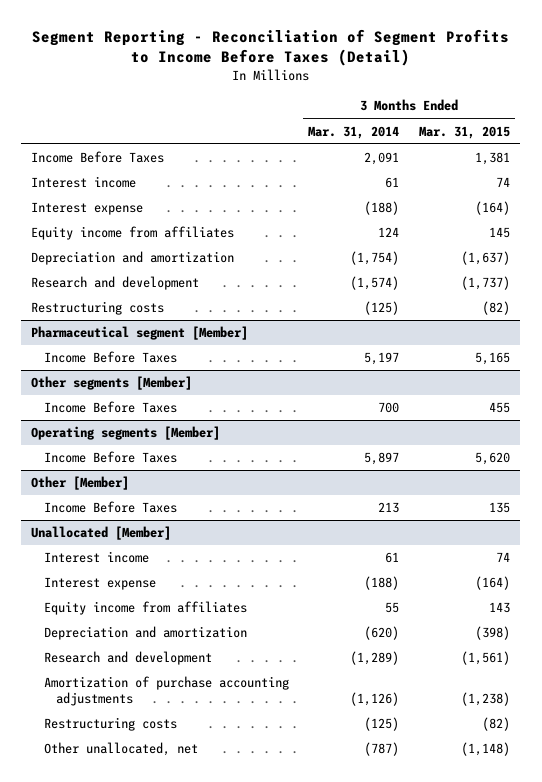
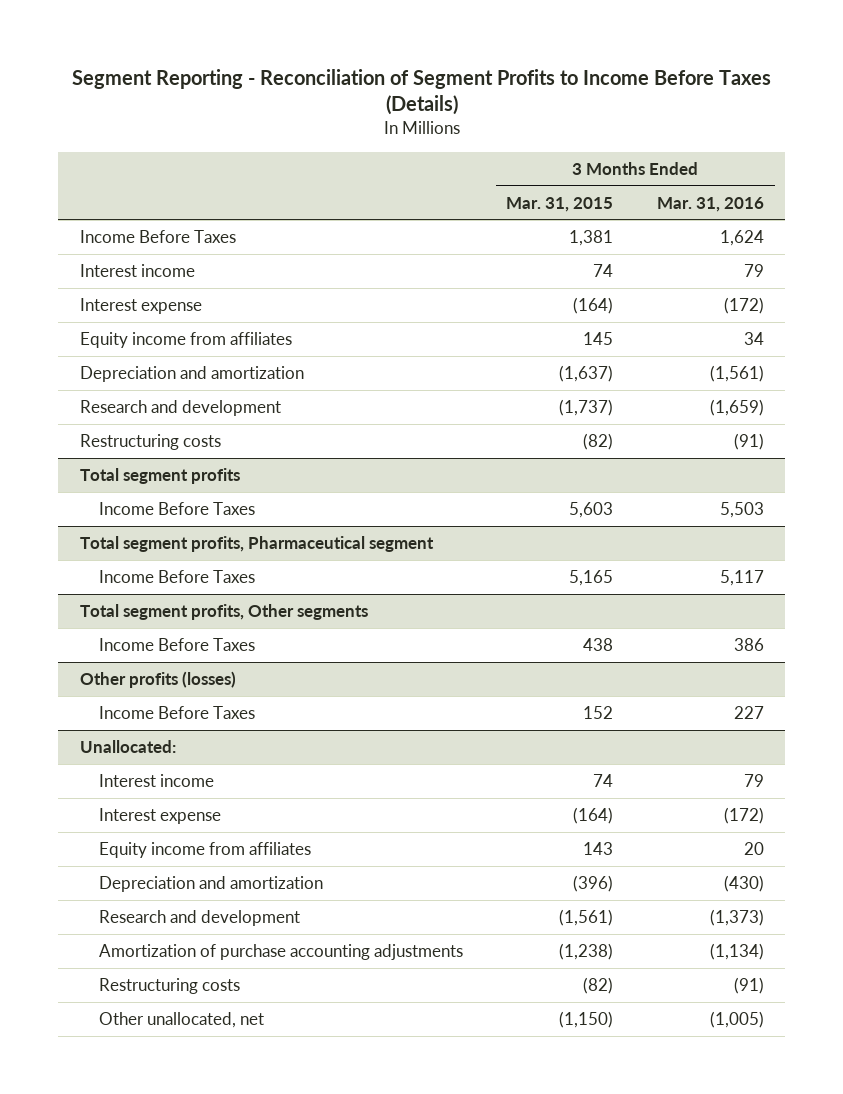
- Segment Reporting - Reconciliation of Segment Profits to Income Before Taxes (Detail)
+ Segment Reporting - Reconciliation of Segment Profits to Income Before Taxes (Details)
- | 3 Months Ended Mar. 31, 2014 | 3 Months Ended Mar. 31, 2015
+ | 3 Months Ended Mar. 31, 2015 | 3 Months Ended Mar. 31, 2016
- Pharmaceutical segment [Member]
+ Total segment profits
+ Income Before Taxes | 5,603 | 5,503
+ Total segment profits, Pharmaceutical segment
- Other segments [Member]
- Income Before Taxes | 700 | 455
- Operating segments [Member]
- Income Before Taxes | 5,897 | 5,620
- Other [Member]
- Income Before Taxes | 213 | 135
- Unallocated [Member]
+ Total segment profits, Other segments
+ Income Before Taxes | 438 | 386
+ Other profits (losses)
+ Income Before Taxes | 152 | 227
+ Unallocated:
- Depreciation and amortization | (620) | (398)
+ Depreciation and amortization | (396) | (430)
- Other unallocated, net | (787) | (1,148)
+ Other unallocated, net | (1,150) | (1,005)

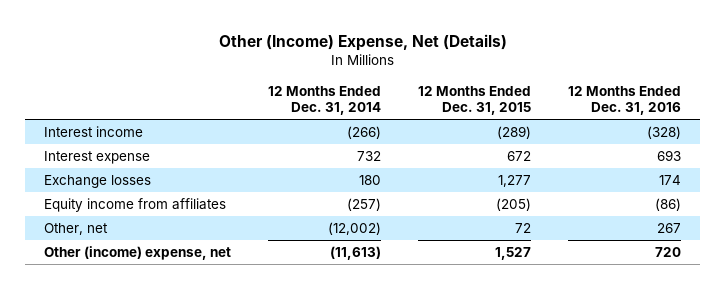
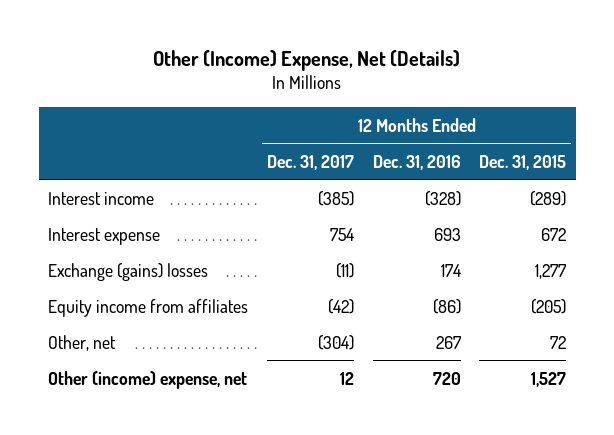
- | 12 Months Ended Dec. 31, 2014 | 12 Months Ended Dec. 31, 2015 | 12 Months Ended Dec. 31, 2016
+ | 12 Months Ended Dec. 31, 2017 | 12 Months Ended Dec. 31, 2016 | 12 Months Ended Dec. 31, 2015
- Exchange losses | 180 | 1,277 | 174
+ Exchange (gains) losses | (11) | 174 | 1,277

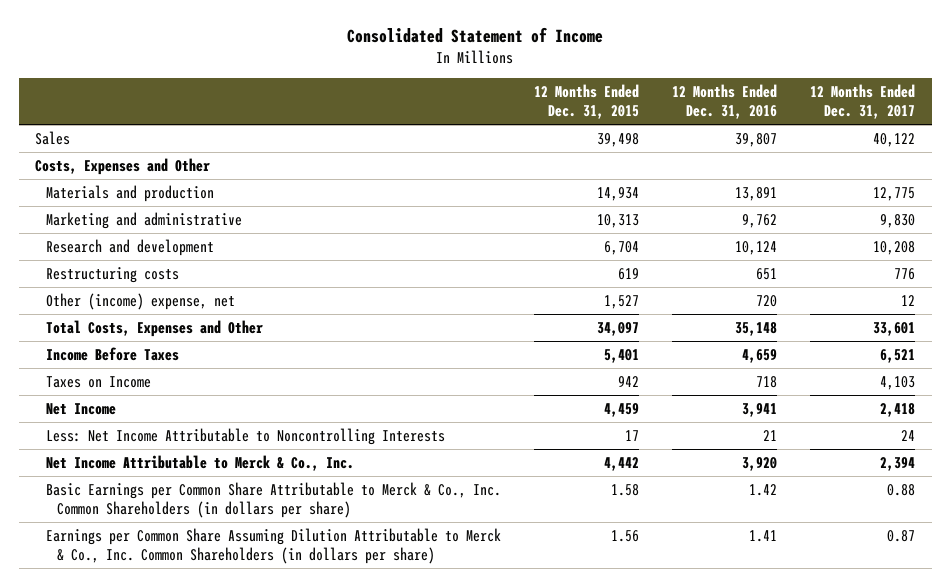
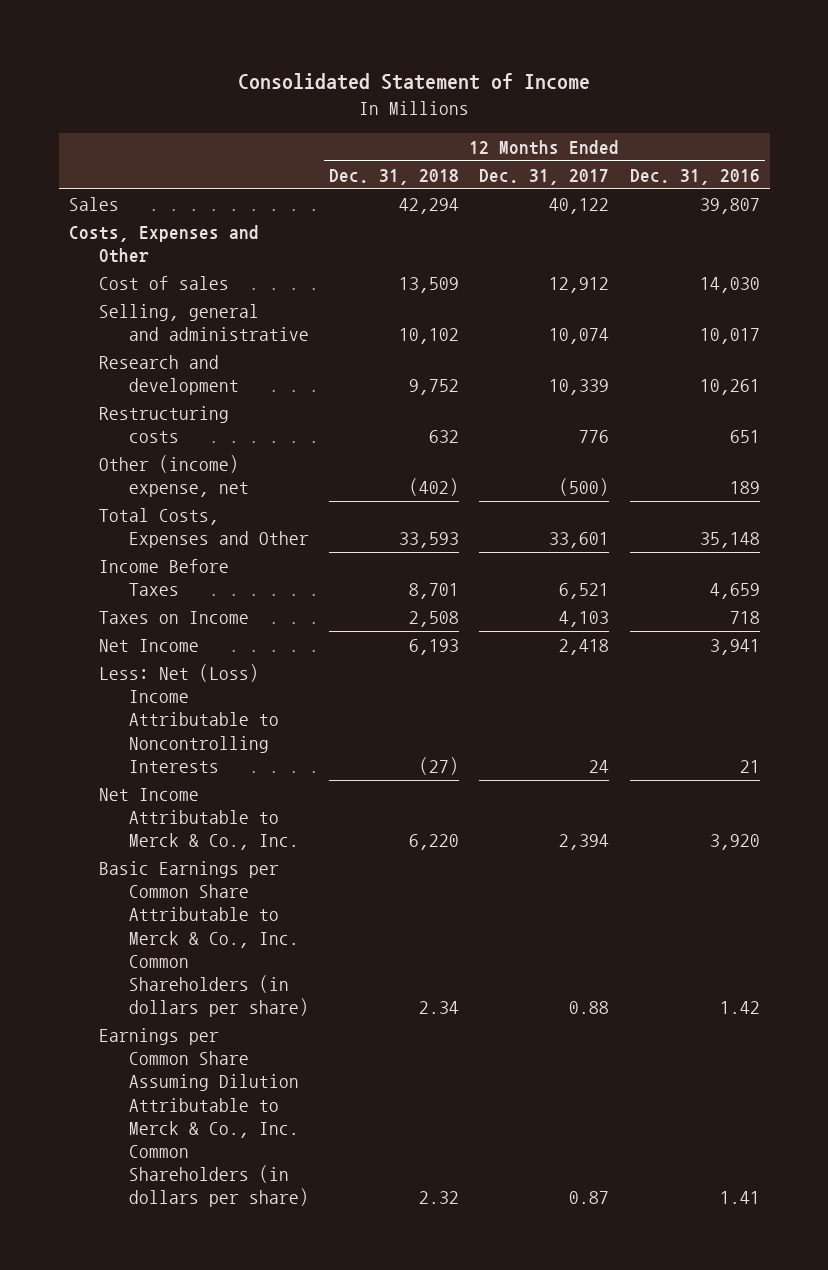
- | 12 Months Ended Dec. 31, 2015 | 12 Months Ended Dec. 31, 2016 | 12 Months Ended Dec. 31, 2017
+ | 12 Months Ended Dec. 31, 2018 | 12 Months Ended Dec. 31, 2017 | 12 Months Ended Dec. 31, 2016
- Materials and production | 14,934 | 13,891 | 12,775
- Marketing and administrative | 10,313 | 9,762 | 9,830
- Research and development | 6,704 | 10,124 | 10,208
+ Cost of sales | 13,509 | 12,912 | 14,030
+ Selling, general and administrative | 10,102 | 10,074 | 10,017
+ Research and development | 9,752 | 10,339 | 10,261
- Other (income) expense, net | 1,527 | 720 | 12
+ Other (income) expense, net | (402) | (500) | 189
- Less: Net Income Attributable to Noncontrolling Interests | 17 | 21 | 24
+ Less: Net (Loss) Income Attributable to Noncontrolling Interests | (27) | 24 | 21

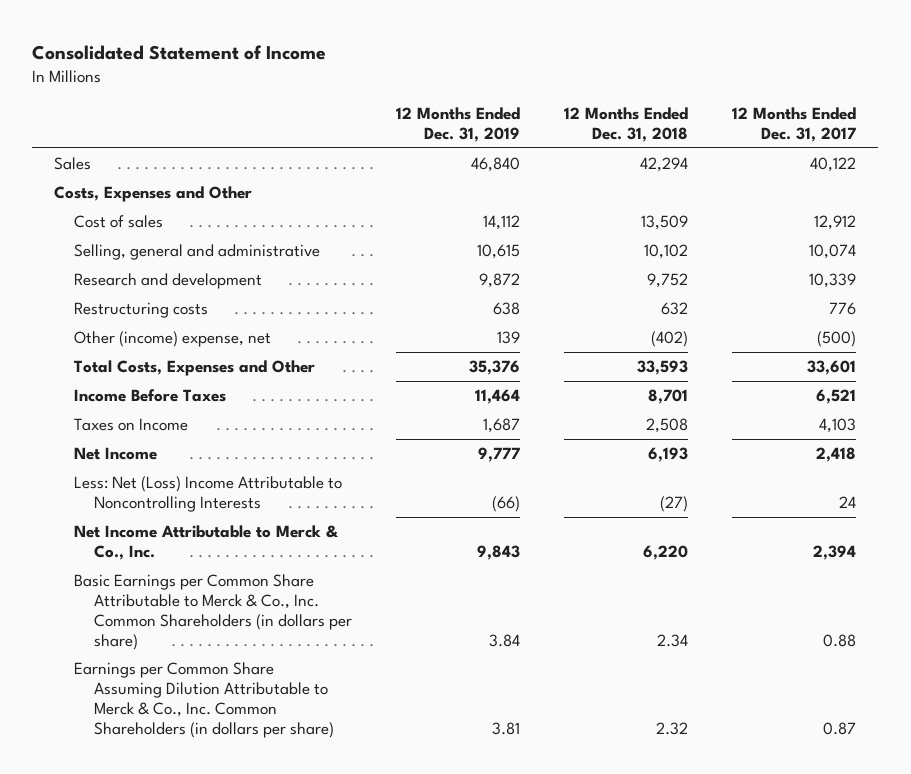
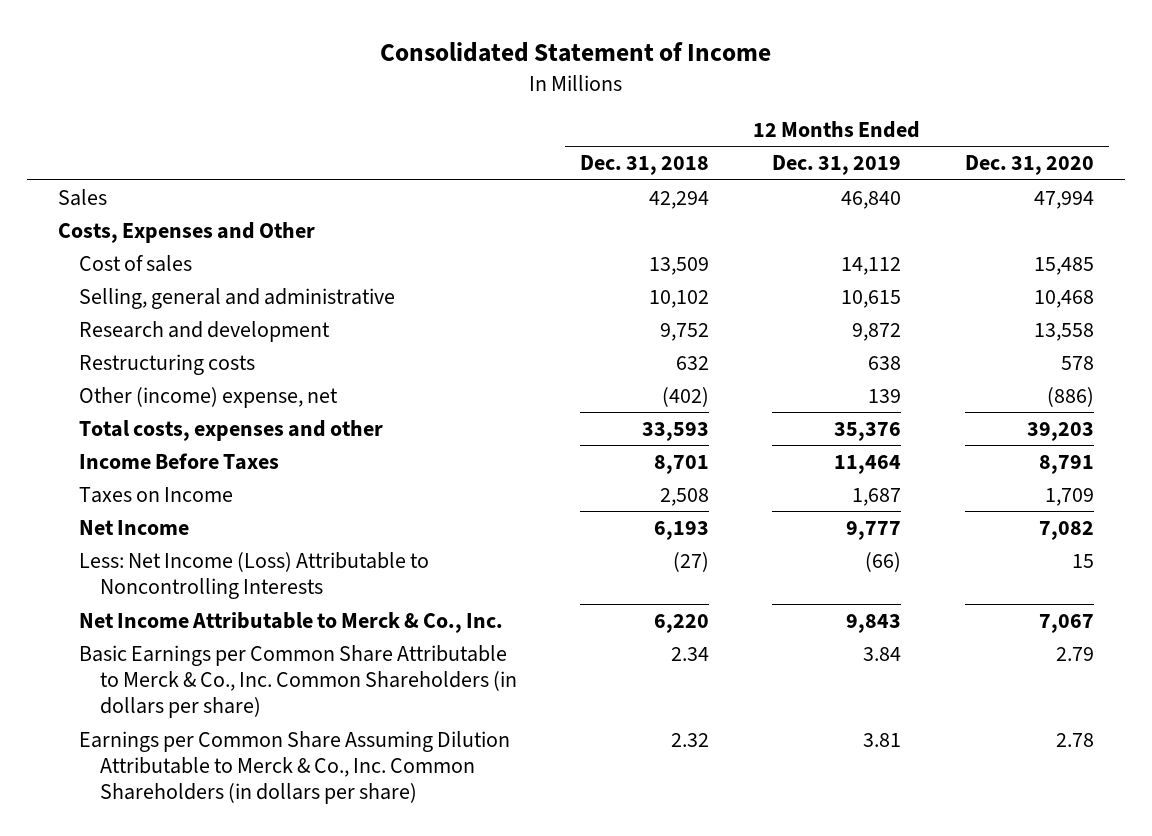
- | 12 Months Ended Dec. 31, 2019 | 12 Months Ended Dec. 31, 2018 | 12 Months Ended Dec. 31, 2017
+ | 12 Months Ended Dec. 31, 2018 | 12 Months Ended Dec. 31, 2019 | 12 Months Ended Dec. 31, 2020
- Total Costs, Expenses and Other | 35,376 | 33,593 | 33,601
+ Total costs, expenses and other | 33,593 | 35,376 | 39,203
- Less: Net (Loss) Income Attributable to Noncontrolling Interests | (66) | (27) | 24
+ Less: Net Income (Loss) Attributable to Noncontrolling Interests | (27) | (66) | 15

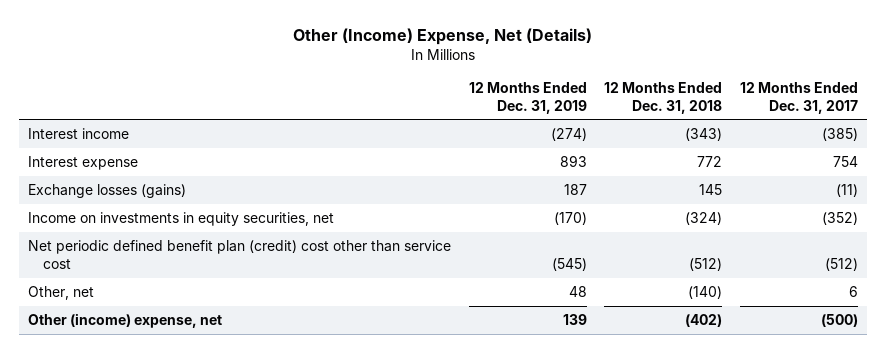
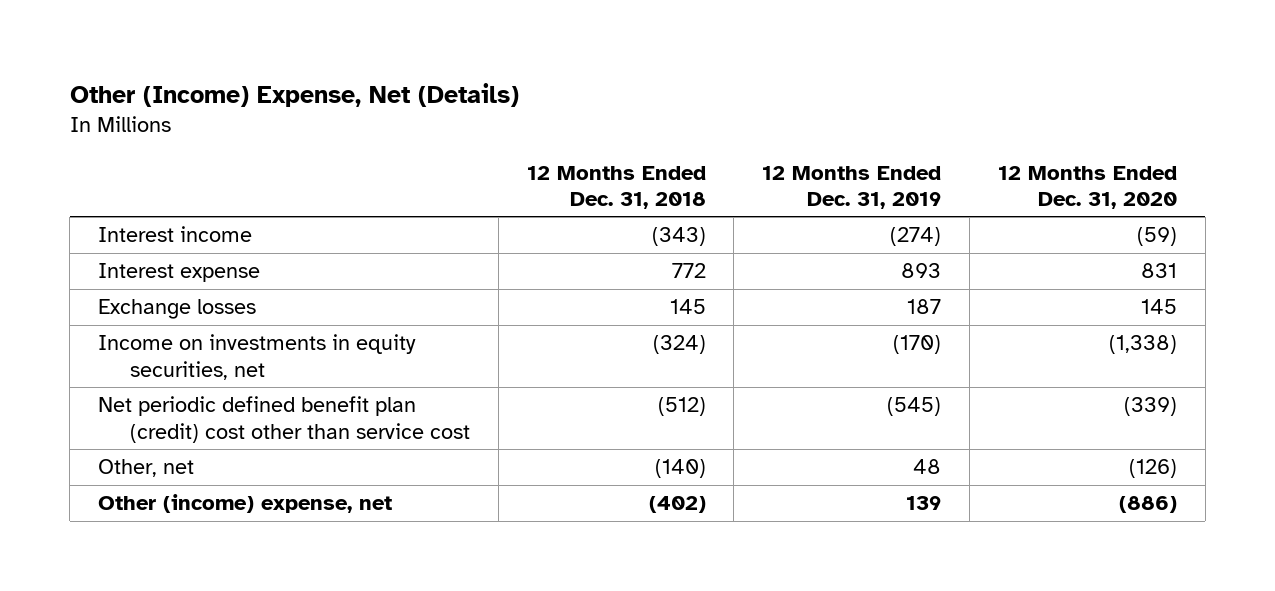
- | 12 Months Ended Dec. 31, 2019 | 12 Months Ended Dec. 31, 2018 | 12 Months Ended Dec. 31, 2017
+ | 12 Months Ended Dec. 31, 2018 | 12 Months Ended Dec. 31, 2019 | 12 Months Ended Dec. 31, 2020
- Exchange losses (gains) | 187 | 145 | (11)
+ Exchange losses | 145 | 187 | 145

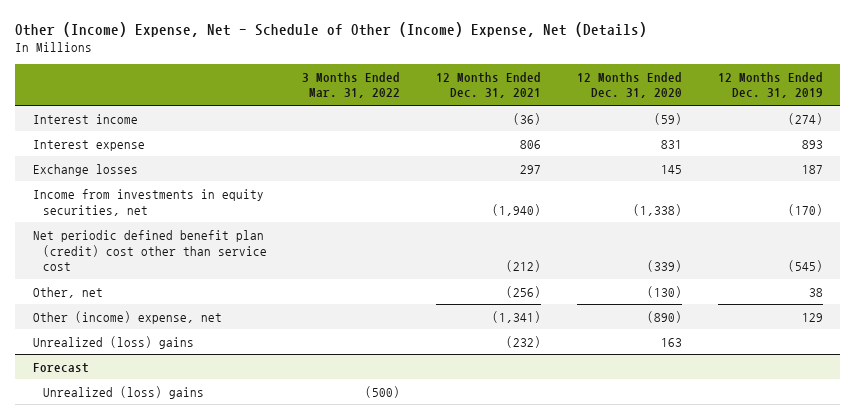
- Other (Income) Expense, Net (Details)
+ Other (Income) Expense, Net - Schedule of Other (Income) Expense, Net (Details)
- | 12 Months Ended Dec. 31, 2018 | 12 Months Ended Dec. 31, 2019 | 12 Months Ended Dec. 31, 2020
+ | 3 Months Ended Mar. 31, 2022 | 12 Months Ended Dec. 31, 2021 | 12 Months Ended Dec. 31, 2020 | 12 Months Ended Dec. 31, 2019
- Income on investments in equity securities, net | (324) | (170) | (1,338)
+ Income from investments in equity securities, net | | (1,940) | (1,338) | (170)
- Other, net | (140) | 48 | (126)
- Other (income) expense, net | (402) | 139 | (886)
+ Other, net | | (256) | (130) | 38
+ Other (income) expense, net | | (1,341) | (890) | 129
+ Unrealized (loss) gains | | (232) | 163 |
+ Forecast
+ Unrealized (loss) gains | (500) | | |

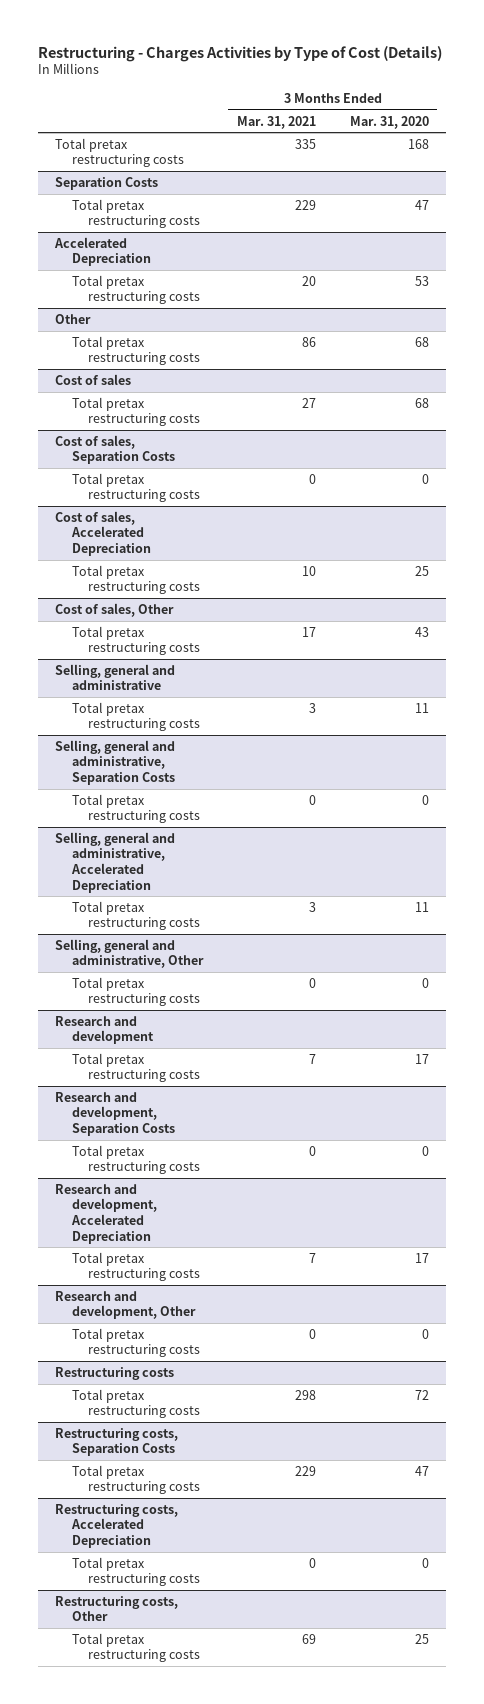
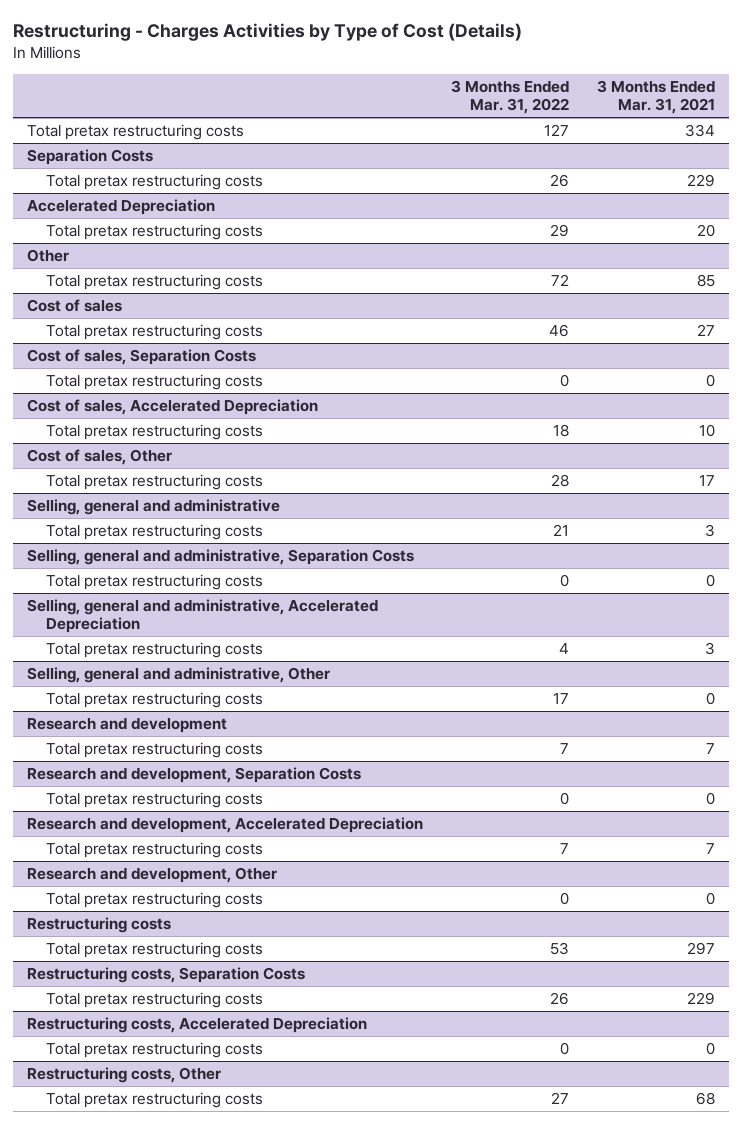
- | 3 Months Ended Mar. 31, 2021 | 3 Months Ended Mar. 31, 2020
+ | 3 Months Ended Mar. 31, 2022 | 3 Months Ended Mar. 31, 2021
- Total pretax restructuring costs | 335 | 168
+ Total pretax restructuring costs | 127 | 334
@ Other
- Total pretax restructuring costs | 86 | 68
+ Total pretax restructuring costs | 72 | 85
@ Restructuring costs
- Total pretax restructuring costs | 298 | 72
+ Total pretax restructuring costs | 53 | 297
@ Restructuring costs, Other
- Total pretax restructuring costs | 69 | 25
+ Total pretax restructuring costs | 27 | 68

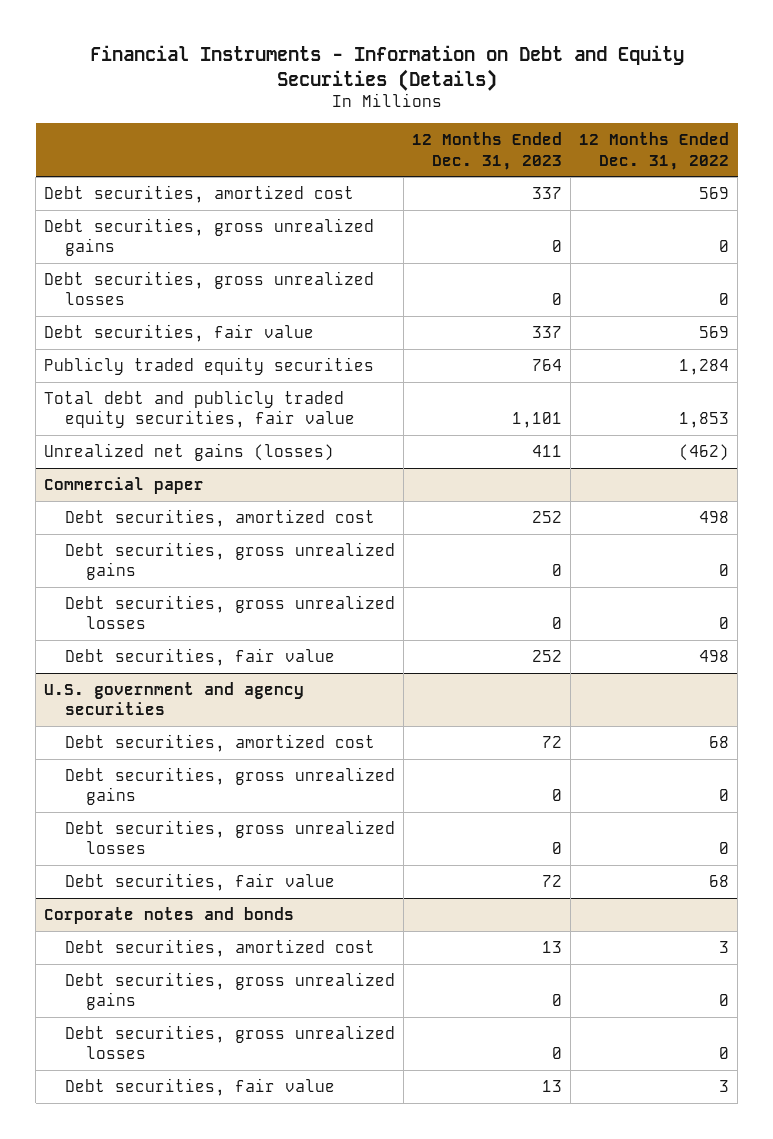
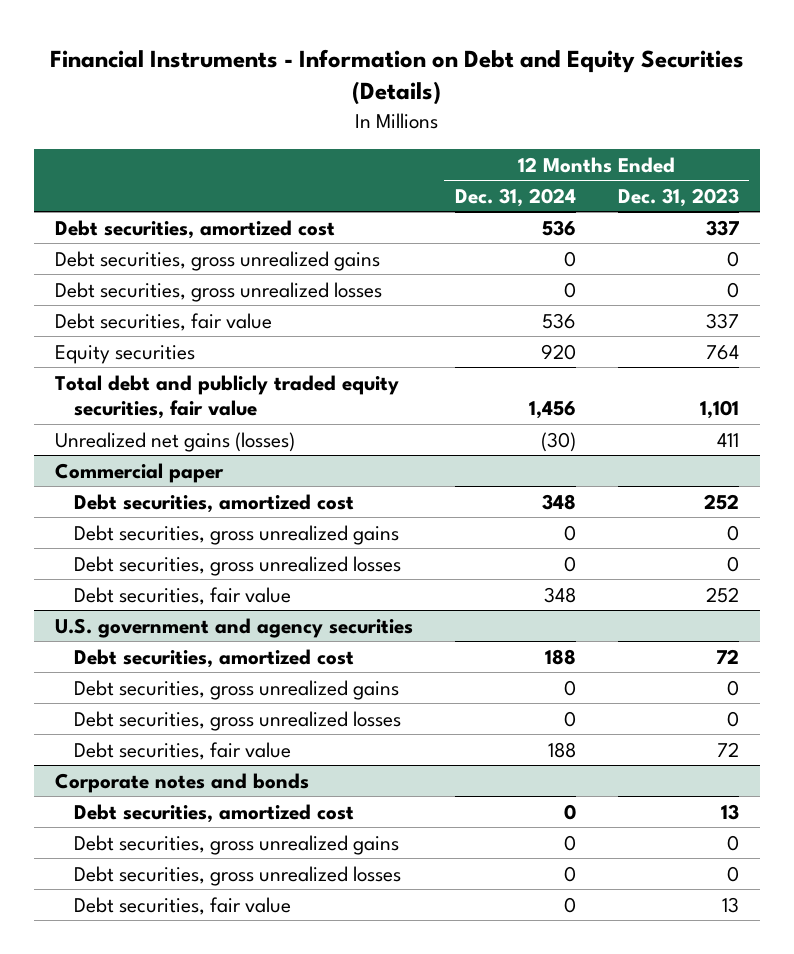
- | 12 Months Ended Dec. 31, 2023 | 12 Months Ended Dec. 31, 2022
+ | 12 Months Ended Dec. 31, 2024 | 12 Months Ended Dec. 31, 2023
- Publicly traded equity securities | 764 | 1,284
+ Equity securities | 920 | 764

